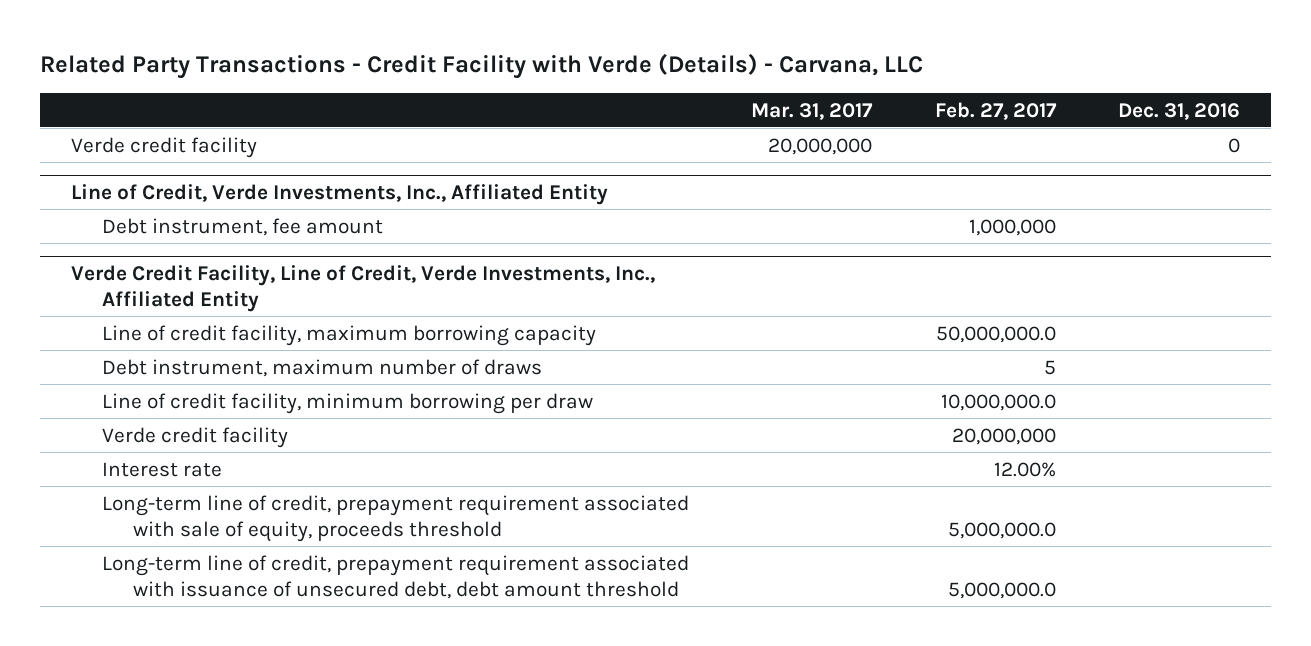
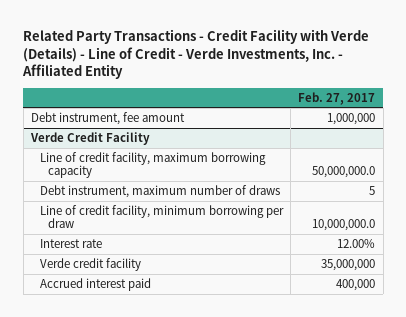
- Related Party Transactions - Credit Facility with Verde (Details) - Carvana, LLC
+ Related Party Transactions - Credit Facility with Verde (Details) - Line of Credit - Verde Investments, Inc. - Affiliated Entity
- | Mar. 31, 2017 | Feb. 27, 2017 | Dec. 31, 2016
+ | Feb. 27, 2017
- Verde credit facility | 20,000,000 | | 0
- Line of Credit, Verde Investments, Inc., Affiliated Entity
- Verde Credit Facility, Line of Credit, Verde Investments, Inc., Affiliated Entity
+ Verde Credit Facility
- Verde credit facility | | 20,000,000 |
- Long-term line of credit, prepayment requirement associated with sale of equity, proceeds threshold | | 5,000,000.0 |
- Long-term line of credit, prepayment requirement associated with issuance of unsecured debt, debt amount threshold | | 5,000,000.0 |
+ Verde credit facility | 35,000,000
+ Accrued interest paid | 400,000

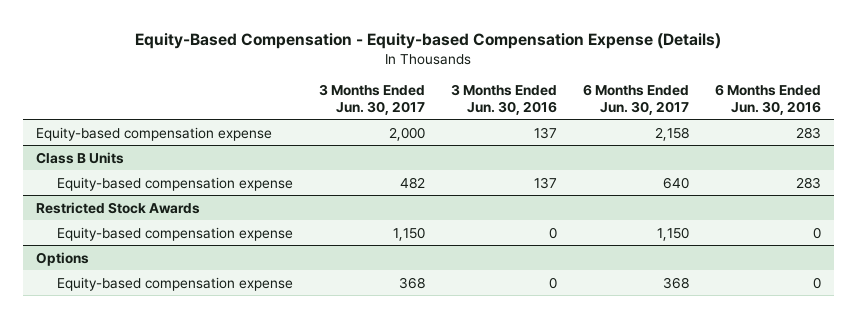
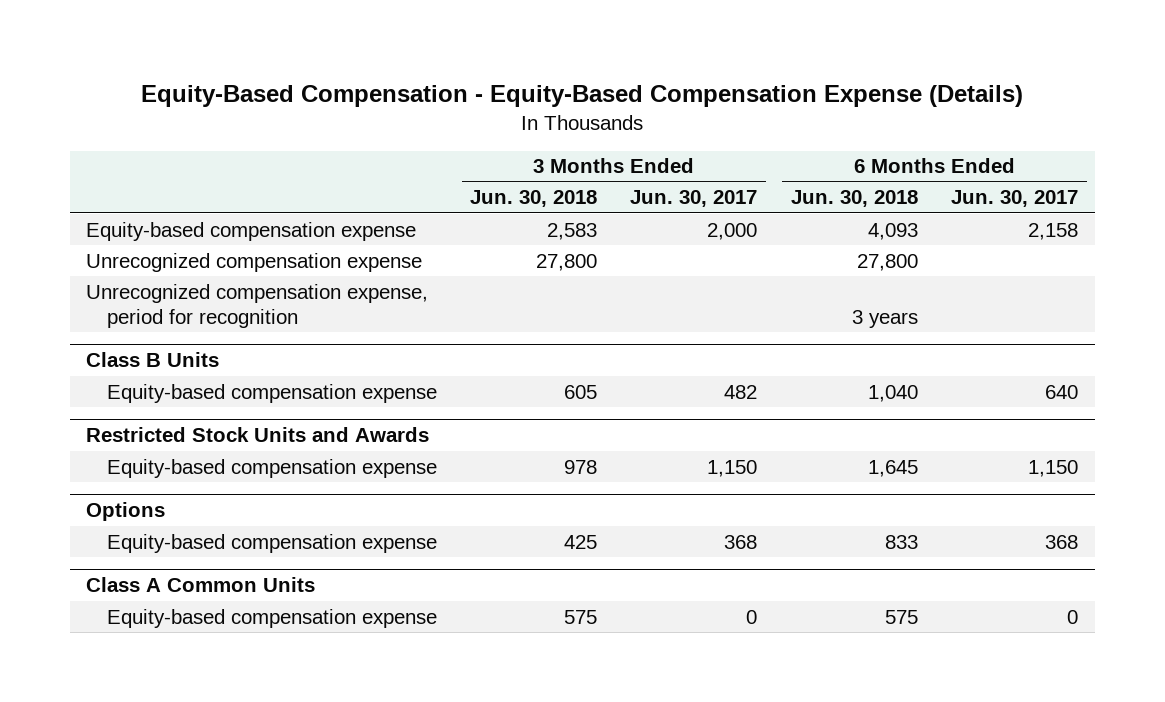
- Equity-Based Compensation - Equity-based Compensation Expense (Details)
+ Equity-Based Compensation - Equity-Based Compensation Expense (Details)
- | 3 Months Ended Jun. 30, 2017 | 3 Months Ended Jun. 30, 2016 | 6 Months Ended Jun. 30, 2017 | 6 Months Ended Jun. 30, 2016
+ | 3 Months Ended Jun. 30, 2018 | 3 Months Ended Jun. 30, 2017 | 6 Months Ended Jun. 30, 2018 | 6 Months Ended Jun. 30, 2017
+ Unrecognized compensation expense | 27,800 | | 27,800 |
+ Unrecognized compensation expense, period for recognition | | | 3 years |
- Restricted Stock Awards
+ Restricted Stock Units and Awards
+ Class A Common Units
+ Equity-based compensation expense | 575 | 0 | 575 | 0

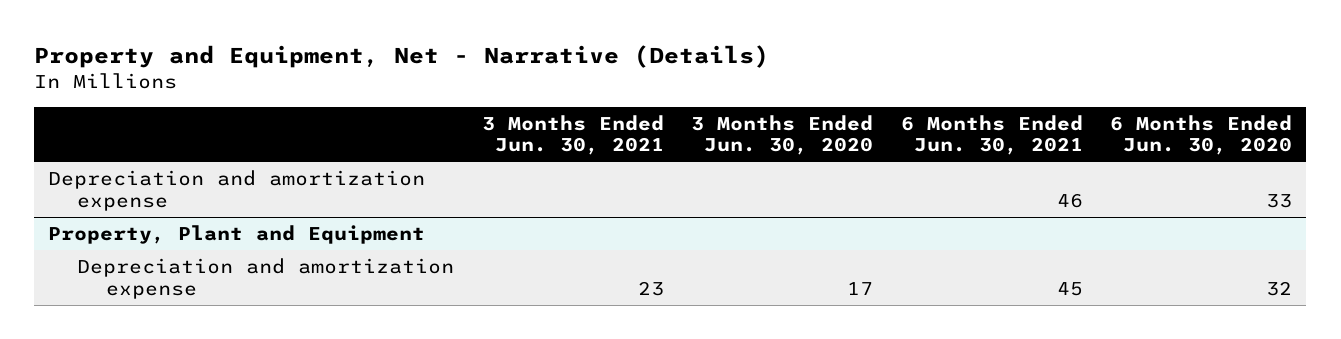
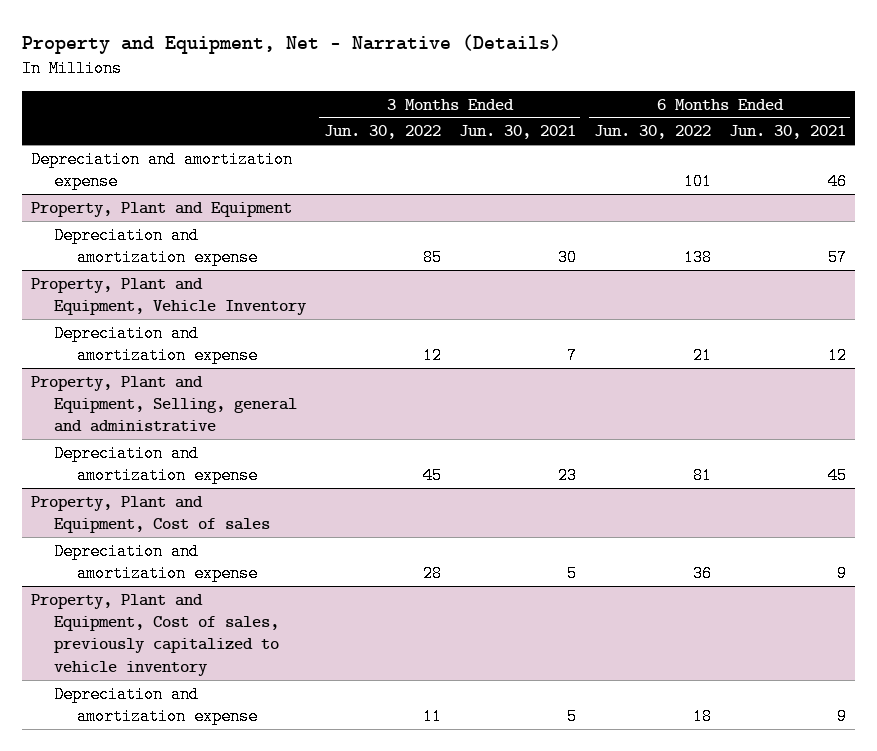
- | 3 Months Ended Jun. 30, 2021 | 3 Months Ended Jun. 30, 2020 | 6 Months Ended Jun. 30, 2021 | 6 Months Ended Jun. 30, 2020
+ | 3 Months Ended Jun. 30, 2022 | 3 Months Ended Jun. 30, 2021 | 6 Months Ended Jun. 30, 2022 | 6 Months Ended Jun. 30, 2021
@ Property, Plant and Equipment
+ Depreciation and amortization expense | 85 | 30 | 138 | 57
+ Property, Plant and Equipment, Vehicle Inventory
+ Depreciation and amortization expense | 12 | 7 | 21 | 12
+ Property, Plant and Equipment, Selling, general and administrative
+ Property, Plant and Equipment, Cost of sales
+ Depreciation and amortization expense | 28 | 5 | 36 | 9
+ Property, Plant and Equipment, Cost of sales, previously capitalized to vehicle inventory
+ Depreciation and amortization expense | 11 | 5 | 18 | 9

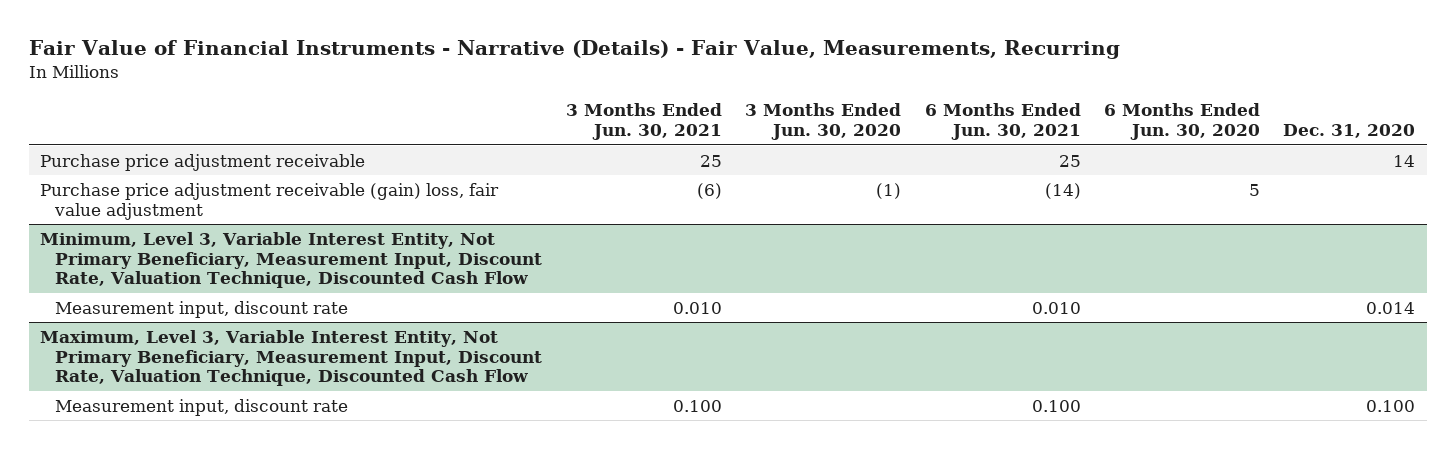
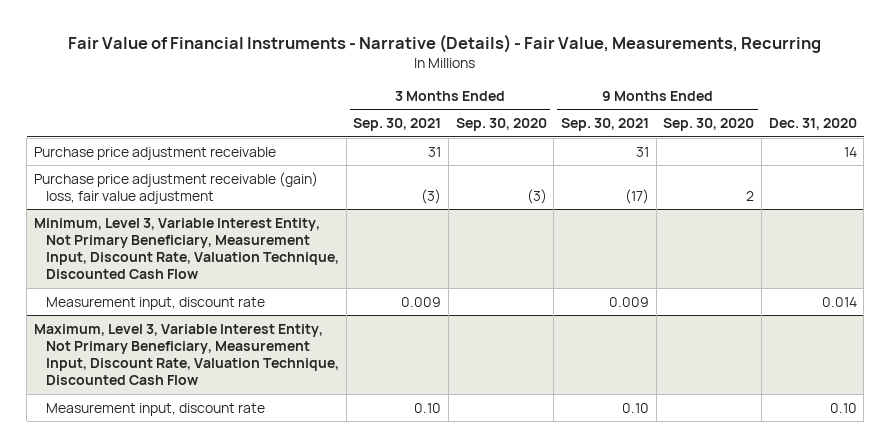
- | 3 Months Ended Jun. 30, 2021 | 3 Months Ended Jun. 30, 2020 | 6 Months Ended Jun. 30, 2021 | 6 Months Ended Jun. 30, 2020 | Dec. 31, 2020
+ | 3 Months Ended Sep. 30, 2021 | 3 Months Ended Sep. 30, 2020 | 9 Months Ended Sep. 30, 2021 | 9 Months Ended Sep. 30, 2020 | Dec. 31, 2020
@ Maximum, Level 3, Variable Interest Entity, Not Primary Beneficiary, Measurement Input, Discount Rate, Valuation Technique, Discounted Cash Flow
- Measurement input, discount rate | 0.100 | | 0.100 | | 0.100
+ Measurement input, discount rate | 0.10 | | 0.10 | | 0.10

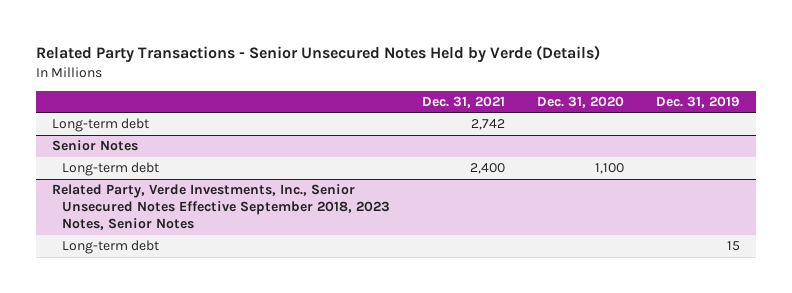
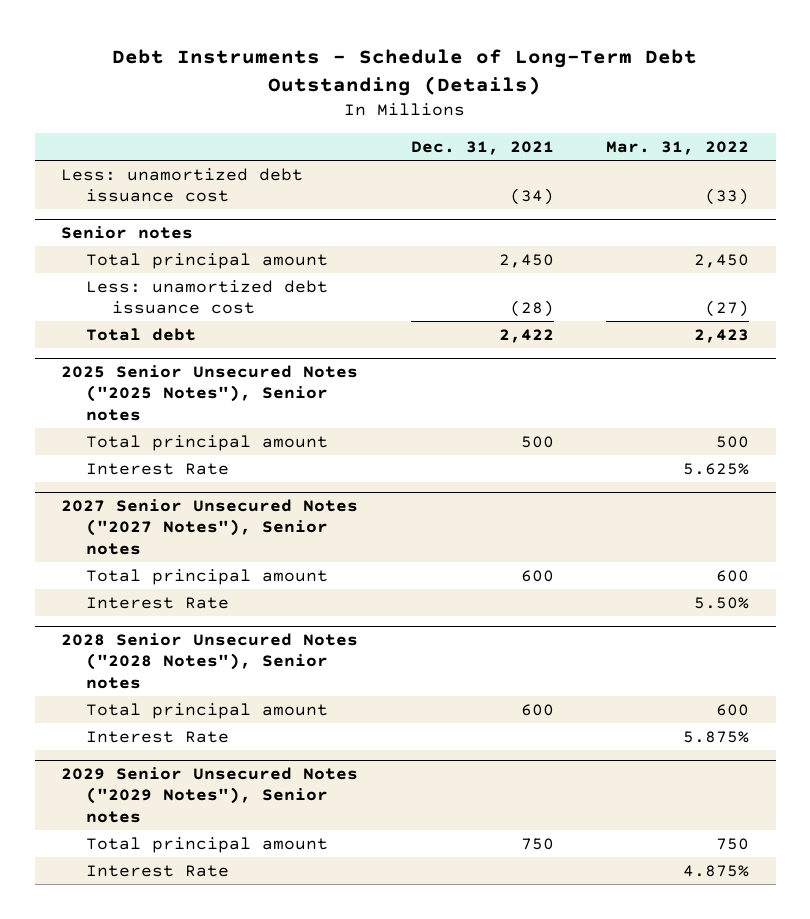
- Related Party Transactions - Senior Unsecured Notes Held by Verde (Details)
+ Debt Instruments - Schedule of Long-Term Debt Outstanding (Details)
- | Dec. 31, 2021 | Dec. 31, 2020 | Dec. 31, 2019
+ | Dec. 31, 2021 | Mar. 31, 2022
- Long-term debt | 2,742 | |
- Senior Notes
- Long-term debt | 2,400 | 1,100 |
- Related Party, Verde Investments, Inc., Senior Unsecured Notes Effective September 2018, 2023 Notes, Senior Notes
- Long-term debt | | | 15
+ Less: unamortized debt issuance cost | (34) | (33)
+ Senior notes
+ Total principal amount | 2,450 | 2,450
+ Less: unamortized debt issuance cost | (28) | (27)
+ Total debt | 2,422 | 2,423
+ 2025 Senior Unsecured Notes ("2025 Notes"), Senior notes
+ Total principal amount | 500 | 500
+ Interest Rate | | 5.625%
+ 2027 Senior Unsecured Notes ("2027 Notes"), Senior notes
+ Total principal amount | 600 | 600
+ Interest Rate | | 5.50%
+ 2028 Senior Unsecured Notes ("2028 Notes"), Senior notes
+ Total principal amount | 600 | 600
+ Interest Rate | | 5.875%
+ 2029 Senior Unsecured Notes ("2029 Notes"), Senior notes
+ Total principal amount | 750 | 750
+ Interest Rate | | 4.875%

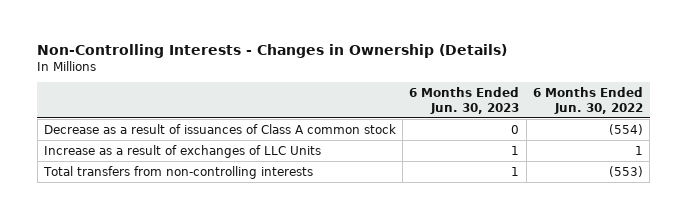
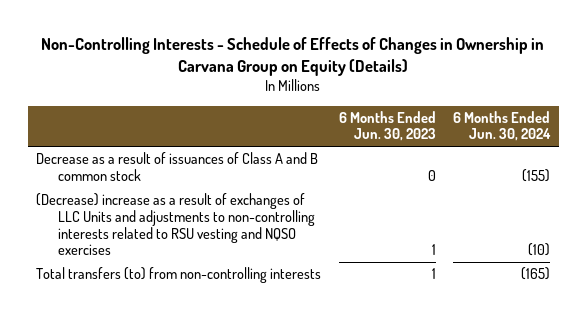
- Non-Controlling Interests - Changes in Ownership (Details)
+ Non-Controlling Interests - Schedule of Effects of Changes in Ownership in Carvana Group on Equity (Details)
- | 6 Months Ended Jun. 30, 2023 | 6 Months Ended Jun. 30, 2022
+ | 6 Months Ended Jun. 30, 2023 | 6 Months Ended Jun. 30, 2024
- Decrease as a result of issuances of Class A common stock | 0 | (554)
- Increase as a result of exchanges of LLC Units | 1 | 1
- Total transfers from non-controlling interests | 1 | (553)
+ Decrease as a result of issuances of Class A and B common stock | 0 | (155)
+ (Decrease) increase as a result of exchanges of LLC Units and adjustments to non-controlling interests related to RSU vesting and NQSO exercises | 1 | (10)
+ Total transfers (to) from non-controlling interests | 1 | (165)

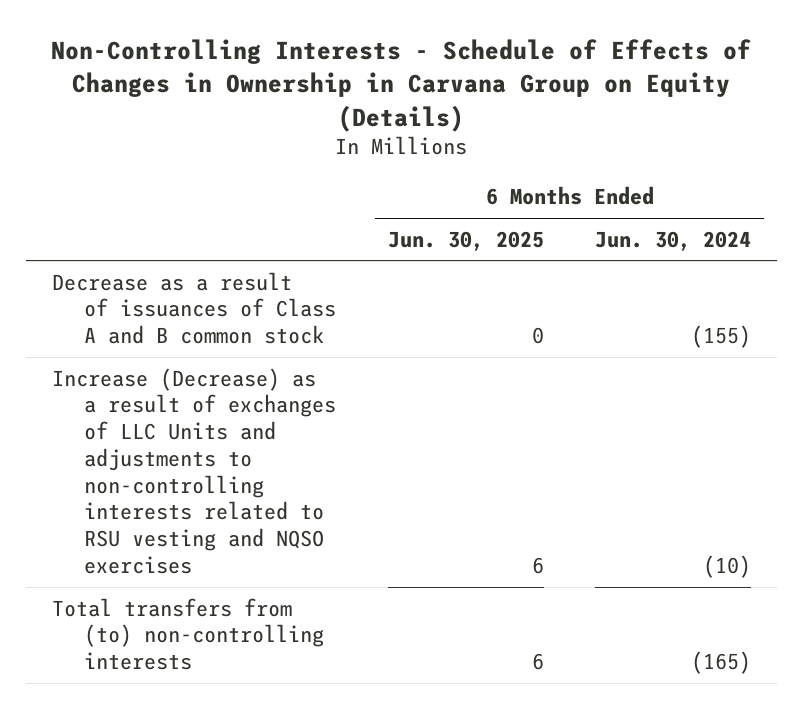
- | 6 Months Ended Jun. 30, 2023 | 6 Months Ended Jun. 30, 2024
+ | 6 Months Ended Jun. 30, 2025 | 6 Months Ended Jun. 30, 2024
- (Decrease) increase as a result of exchanges of LLC Units and adjustments to non-controlling interests related to RSU vesting and NQSO exercises | 1 | (10)
- Total transfers (to) from non-controlling interests | 1 | (165)
+ Increase (Decrease) as a result of exchanges of LLC Units and adjustments to non-controlling interests related to RSU vesting and NQSO exercises | 6 | (10)
+ Total transfers from (to) non-controlling interests | 6 | (165)

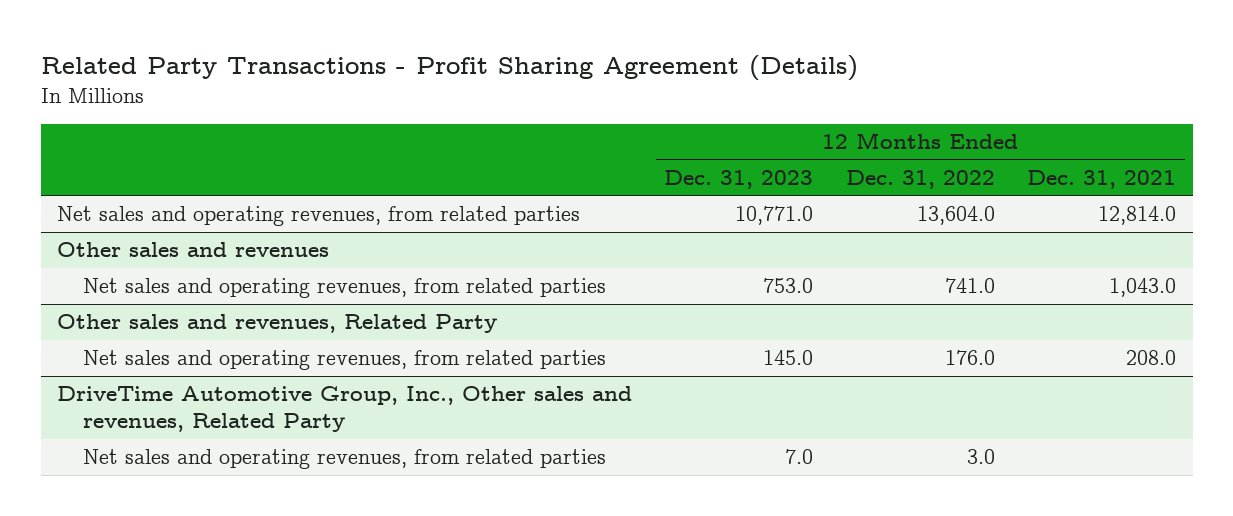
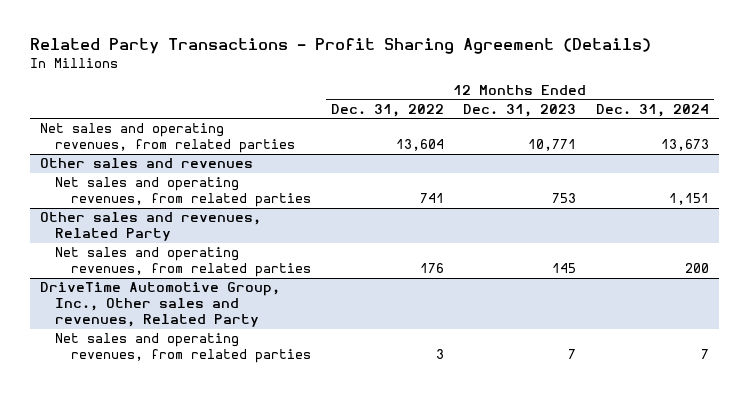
- | 12 Months Ended Dec. 31, 2023 | 12 Months Ended Dec. 31, 2022 | 12 Months Ended Dec. 31, 2021
+ | 12 Months Ended Dec. 31, 2022 | 12 Months Ended Dec. 31, 2023 | 12 Months Ended Dec. 31, 2024
- Net sales and operating revenues, from related parties | 10,771.0 | 13,604.0 | 12,814.0
+ Net sales and operating revenues, from related parties | 13,604 | 10,771 | 13,673
@ Other sales and revenues
- Net sales and operating revenues, from related parties | 753.0 | 741.0 | 1,043.0
+ Net sales and operating revenues, from related parties | 741 | 753 | 1,151
@ Other sales and revenues, Related Party
- Net sales and operating revenues, from related parties | 145.0 | 176.0 | 208.0
+ Net sales and operating revenues, from related parties | 176 | 145 | 200
@ DriveTime Automotive Group, Inc., Other sales and revenues, Related Party
- Net sales and operating revenues, from related parties | 7.0 | 3.0 |
+ Net sales and operating revenues, from related parties | 3 | 7 | 7

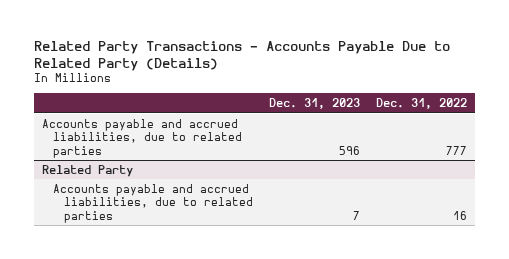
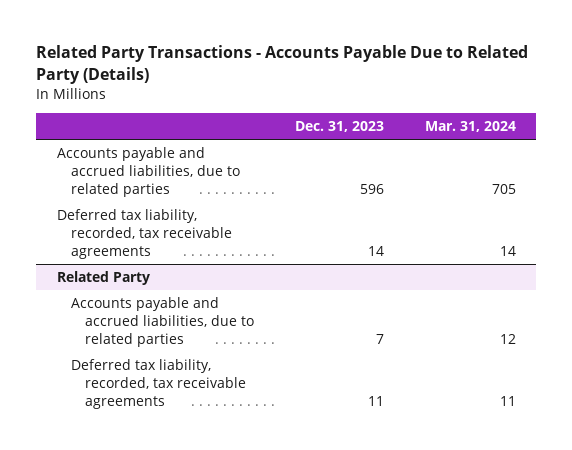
- | Dec. 31, 2023 | Dec. 31, 2022
+ | Dec. 31, 2023 | Mar. 31, 2024
+ Deferred tax liability, recorded, tax receivable agreements | 14 | 14
@ Related Party
+ Deferred tax liability, recorded, tax receivable agreements | 11 | 11

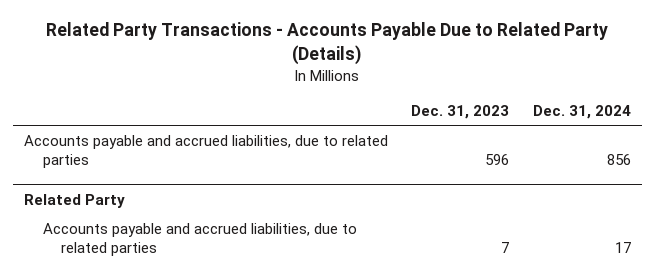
- | Dec. 31, 2023 | Mar. 31, 2024
+ | Dec. 31, 2023 | Dec. 31, 2024
- Deferred tax liability, recorded, tax receivable agreements | 14 | 14
@ Related Party
- Deferred tax liability, recorded, tax receivable agreements | 11 | 11

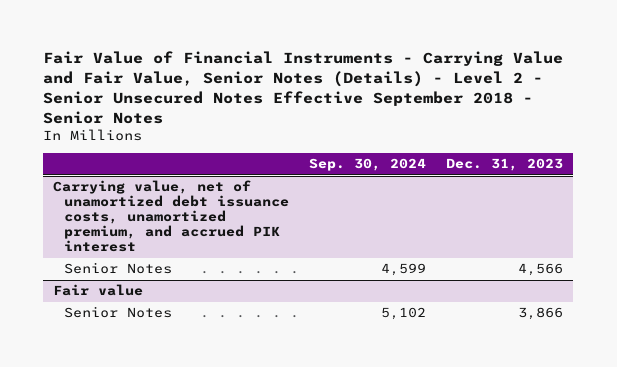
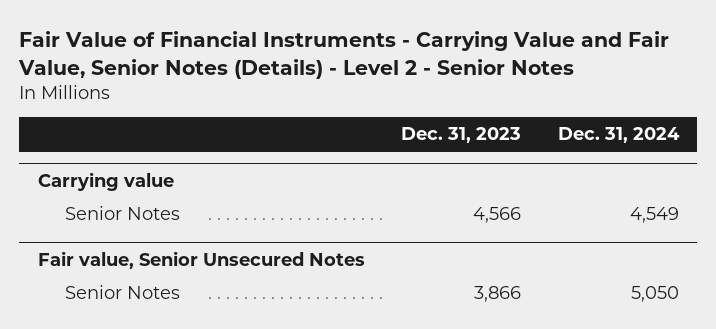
- Fair Value of Financial Instruments - Carrying Value and Fair Value, Senior Notes (Details) - Level 2 - Senior Unsecured Notes Effective September 2018 - Senior Notes
+ Fair Value of Financial Instruments - Carrying Value and Fair Value, Senior Notes (Details) - Level 2 - Senior Notes
- | Sep. 30, 2024 | Dec. 31, 2023
+ | Dec. 31, 2023 | Dec. 31, 2024
- Carrying value, net of unamortized debt issuance costs, unamortized premium, and accrued PIK interest
+ Carrying value
- Fair value
+ Fair value, Senior Unsecured Notes

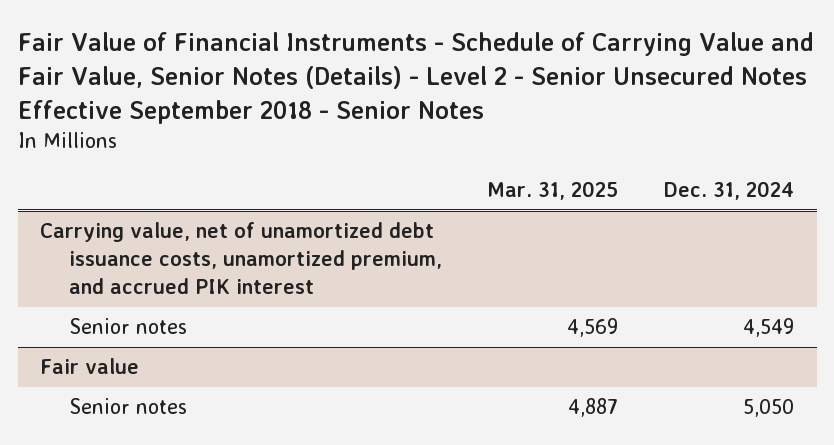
- Fair Value of Financial Instruments - Carrying Value and Fair Value, Senior Notes (Details) - Level 2 - Senior Notes
+ Fair Value of Financial Instruments - Schedule of Carrying Value and Fair Value, Senior Notes (Details) - Level 2 - Senior Unsecured Notes Effective September 2018 - Senior Notes
- | Dec. 31, 2023 | Dec. 31, 2024
+ | Mar. 31, 2025 | Dec. 31, 2024
- Carrying value
- Senior Notes | 4,566 | 4,549
- Fair value, Senior Unsecured Notes
- Senior Notes | 3,866 | 5,050
+ Carrying value, net of unamortized debt issuance costs, unamortized premium, and accrued PIK interest
+ Senior notes | 4,569 | 4,549
+ Fair value
+ Senior notes | 4,887 | 5,050

